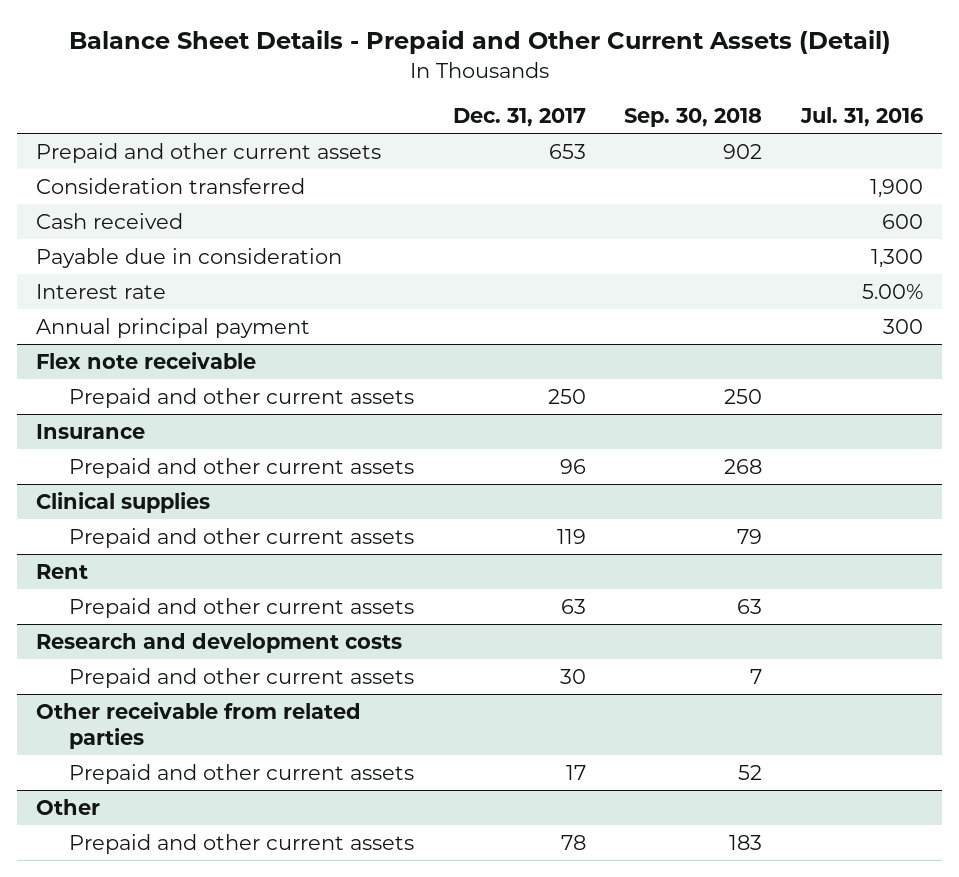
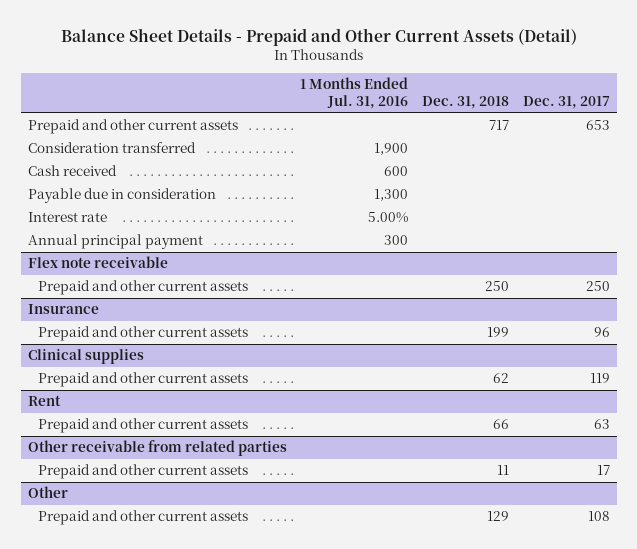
- | Dec. 31, 2017 | Sep. 30, 2018 | Jul. 31, 2016
+ | 1 Months Ended Jul. 31, 2016 | Dec. 31, 2018 | Dec. 31, 2017
- Research and development costs
- Prepaid and other current assets | 30 | 7 |
@ Other
- Prepaid and other current assets | 78 | 183 |
+ Prepaid and other current assets | | 129 | 108

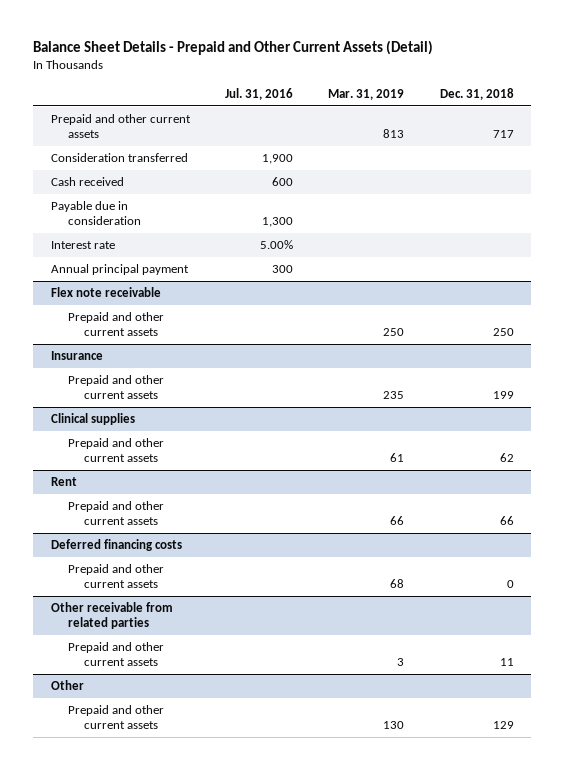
- | 1 Months Ended Jul. 31, 2016 | Dec. 31, 2018 | Dec. 31, 2017
+ | Jul. 31, 2016 | Mar. 31, 2019 | Dec. 31, 2018
+ Deferred financing costs
+ Prepaid and other current assets | | 68 | 0

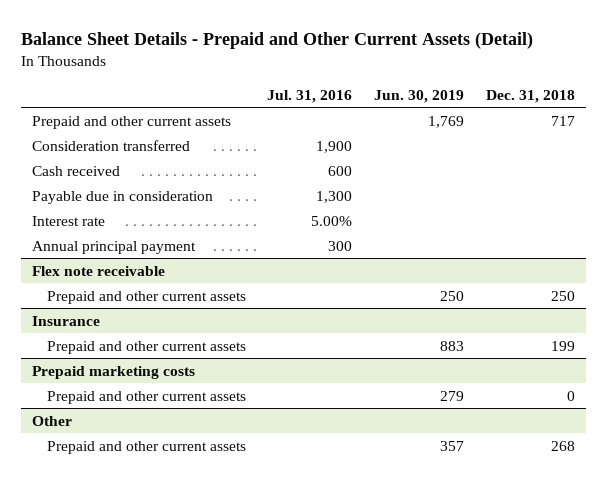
- | Jul. 31, 2016 | Mar. 31, 2019 | Dec. 31, 2018
+ | Jul. 31, 2016 | Jun. 30, 2019 | Dec. 31, 2018
- Clinical supplies
- Prepaid and other current assets | | 61 | 62
- Rent
- Prepaid and other current assets | | 66 | 66
- Deferred financing costs
- Prepaid and other current assets | | 68 | 0
- Other receivable from related parties
- Prepaid and other current assets | | 3 | 11
+ Prepaid marketing costs
+ Prepaid and other current assets | | 279 | 0
@ Other
- Prepaid and other current assets | | 130 | 129
+ Prepaid and other current assets | | 357 | 268

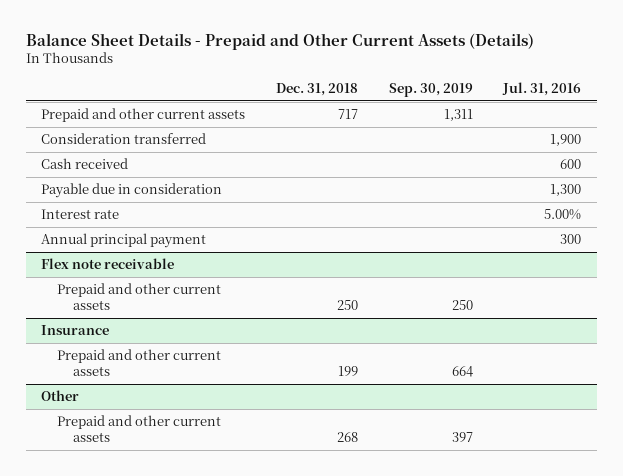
- Balance Sheet Details - Prepaid and Other Current Assets (Detail)
+ Balance Sheet Details - Prepaid and Other Current Assets (Details)
- | Jul. 31, 2016 | Jun. 30, 2019 | Dec. 31, 2018
+ | Dec. 31, 2018 | Sep. 30, 2019 | Jul. 31, 2016
- Prepaid marketing costs
- Prepaid and other current assets | | 279 | 0

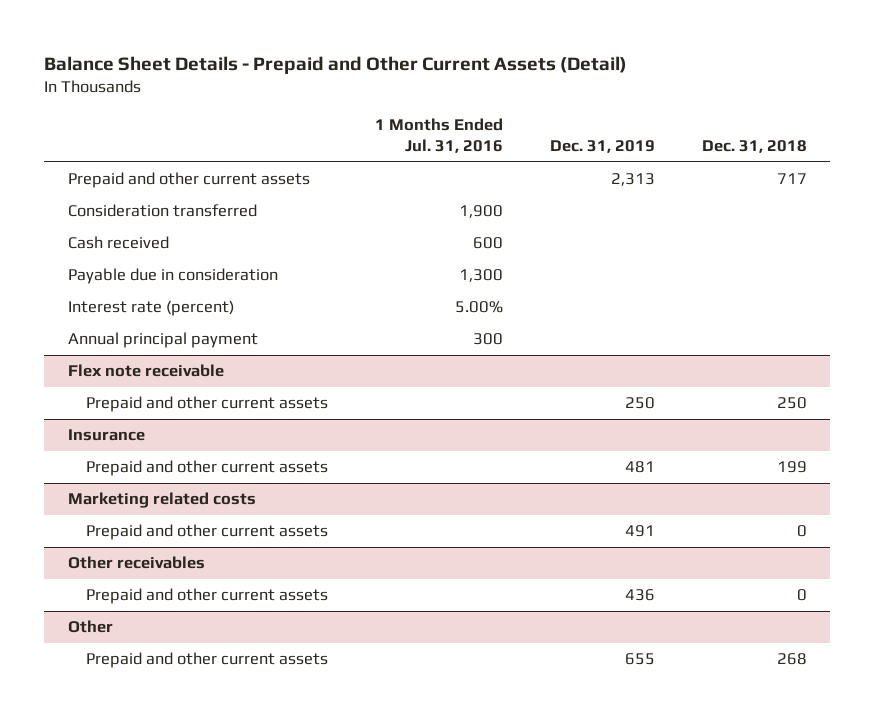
- Balance Sheet Details - Prepaid and Other Current Assets (Details)
+ Balance Sheet Details - Prepaid and Other Current Assets (Detail)
- | Dec. 31, 2018 | Sep. 30, 2019 | Jul. 31, 2016
+ | 1 Months Ended Jul. 31, 2016 | Dec. 31, 2019 | Dec. 31, 2018
- Interest rate | | | 5.00%
+ Interest rate (percent) | 5.00% | |
+ Marketing related costs
+ Prepaid and other current assets | | 491 | 0
+ Other receivables
+ Prepaid and other current assets | | 436 | 0

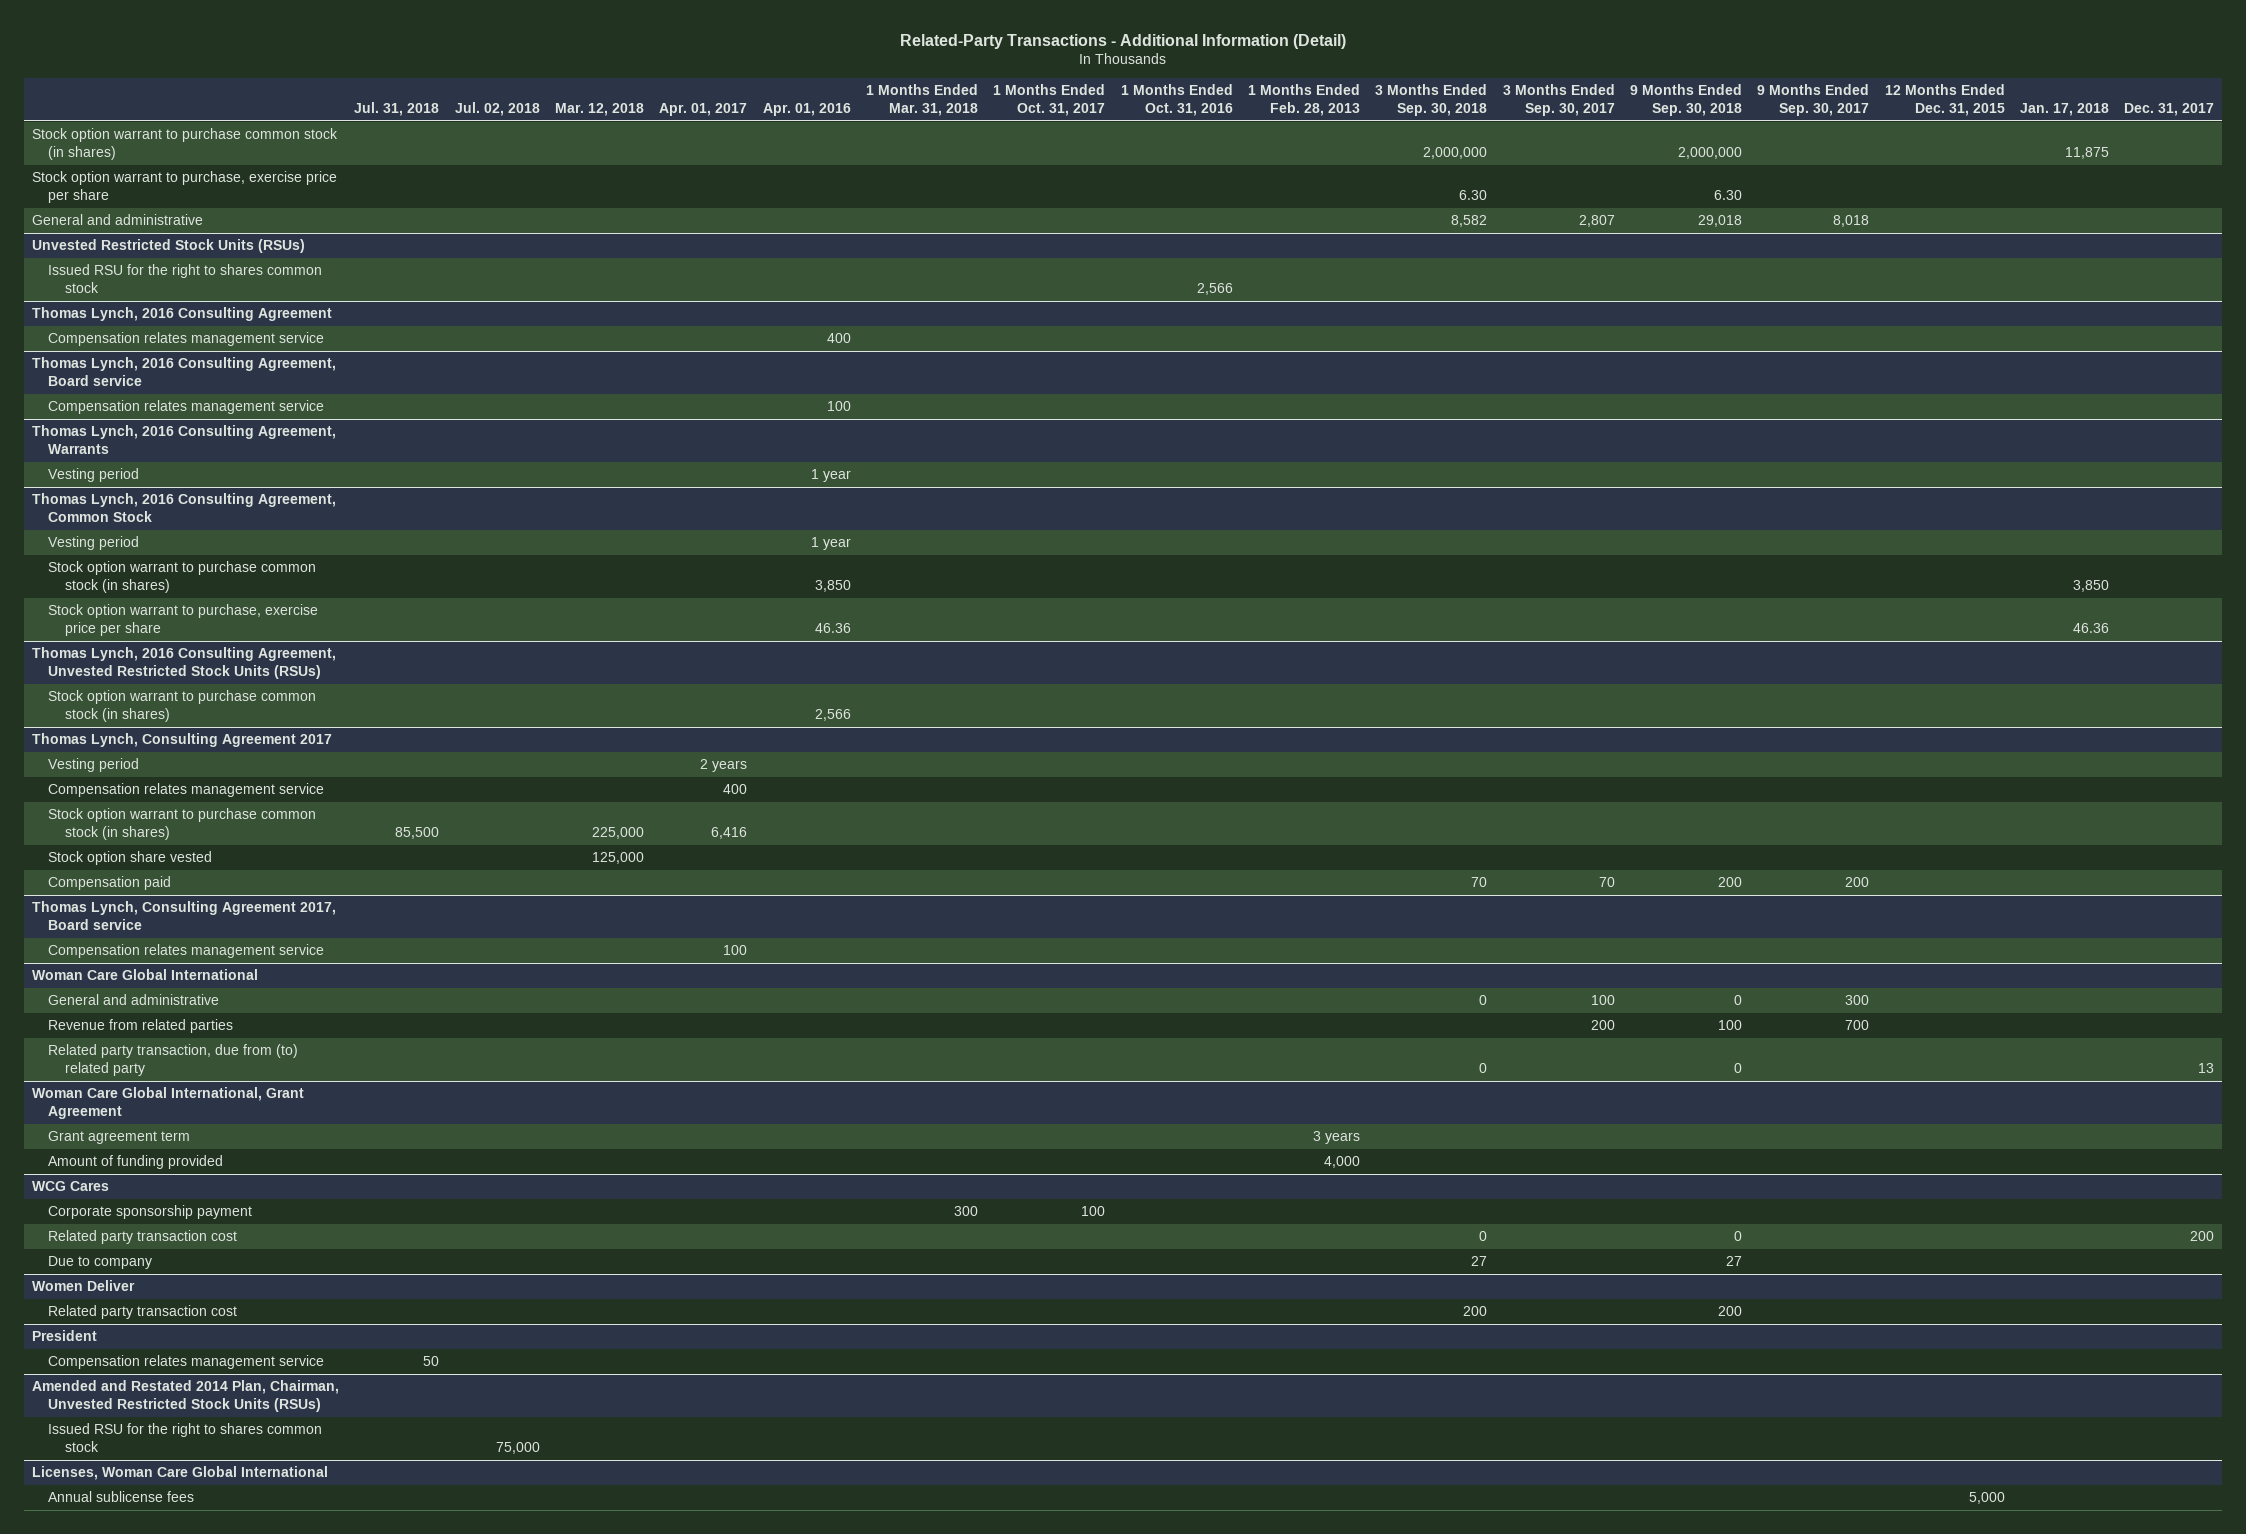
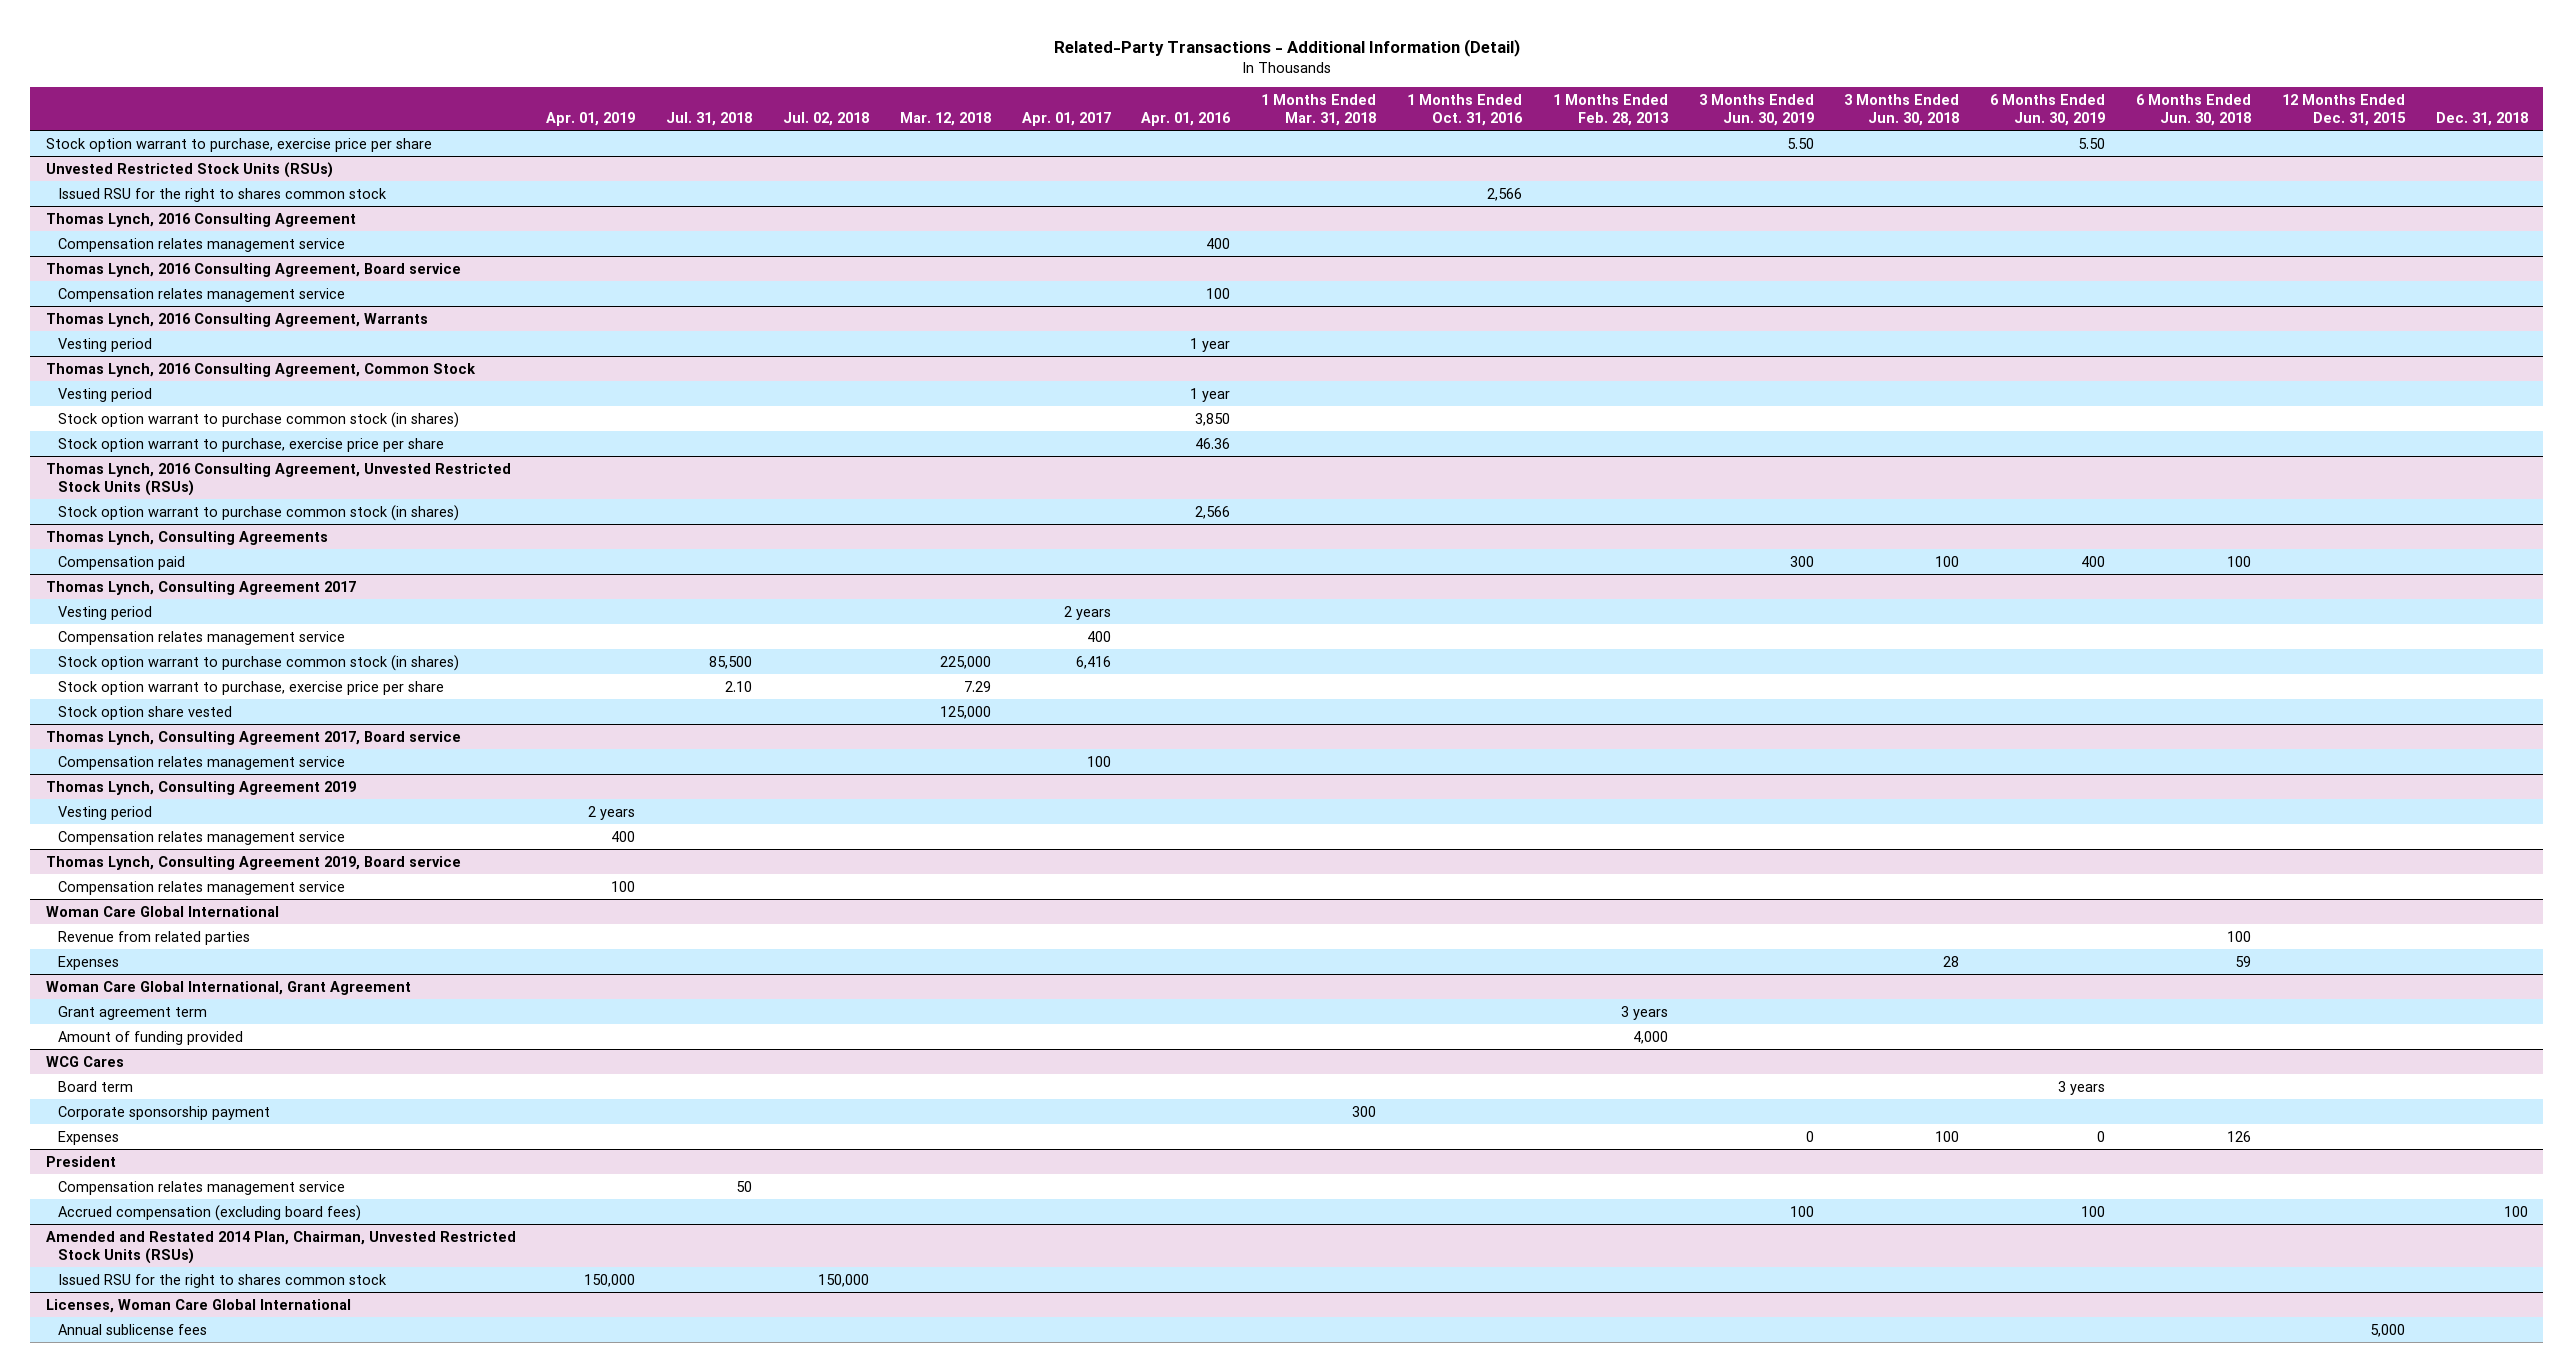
- | Jul. 31, 2018 | Jul. 02, 2018 | Mar. 12, 2018 | Apr. 01, 2017 | Apr. 01, 2016 | 1 Months Ended Mar. 31, 2018 | 1 Months Ended Oct. 31, 2017 | 1 Months Ended Oct. 31, 2016 | 1 Months Ended Feb. 28, 2013 | 3 Months Ended Sep. 30, 2018 | 3 Months Ended Sep. 30, 2017 | 9 Months Ended Sep. 30, 2018 | 9 Months Ended Sep. 30, 2017 | 12 Months Ended Dec. 31, 2015 | Jan. 17, 2018 | Dec. 31, 2017
+ | Apr. 01, 2019 | Jul. 31, 2018 | Jul. 02, 2018 | Mar. 12, 2018 | Apr. 01, 2017 | Apr. 01, 2016 | 1 Months Ended Mar. 31, 2018 | 1 Months Ended Oct. 31, 2016 | 1 Months Ended Feb. 28, 2013 | 3 Months Ended Jun. 30, 2019 | 3 Months Ended Jun. 30, 2018 | 6 Months Ended Jun. 30, 2019 | 6 Months Ended Jun. 30, 2018 | 12 Months Ended Dec. 31, 2015 | Dec. 31, 2018
- Stock option warrant to purchase common stock (in shares) | | | | | | | | | | 2,000,000 | | 2,000,000 | | | 11,875 |
- General and administrative | | | | | | | | | | 8,582 | 2,807 | 29,018 | 8,018 | | |
+ Thomas Lynch, Consulting Agreements
+ Compensation paid | | | | | | | | | | 300 | 100 | 400 | 100 | |
@ Thomas Lynch, Consulting Agreement 2017
+ Stock option warrant to purchase, exercise price per share | | 2.10 | | 7.29 | | | | | | | | | | |
- Compensation paid | | | | | | | | | | 70 | 70 | 200 | 200 | | |
+ Thomas Lynch, Consulting Agreement 2019
+ Vesting period | 2 years | | | | | | | | | | | | | |
+ Compensation relates management service | 400 | | | | | | | | | | | | | |
+ Thomas Lynch, Consulting Agreement 2019, Board service
+ Compensation relates management service | 100 | | | | | | | | | | | | | |
@ Woman Care Global International
- General and administrative | | | | | | | | | | 0 | 100 | 0 | 300 | | |
- Related party transaction, due from (to) related party | | | | | | | | | | 0 | | 0 | | | | 13
+ Expenses | | | | | | | | | | | 28 | | 59 | |
@ WCG Cares
+ Board term | | | | | | | | | | | | 3 years | | |
- Related party transaction cost | | | | | | | | | | 0 | | 0 | | | | 200
- Due to company | | | | | | | | | | 27 | | 27 | | | |
- Women Deliver
- Related party transaction cost | | | | | | | | | | 200 | | 200 | | | |
@ WCG Cares
+ Expenses | | | | | | | | | | 0 | 100 | 0 | 126 | |
@ President
+ Accrued compensation (excluding board fees) | | | | | | | | | | 100 | | 100 | | | 100
@ Amended and Restated 2014 Plan, Chairman, Unvested Restricted Stock Units (RSUs)
- Issued RSU for the right to shares common stock | | 75,000 | | | | | | | | | | | | | |
+ Issued RSU for the right to shares common stock | 150,000 | | 150,000 | | | | | | | | | | | |

